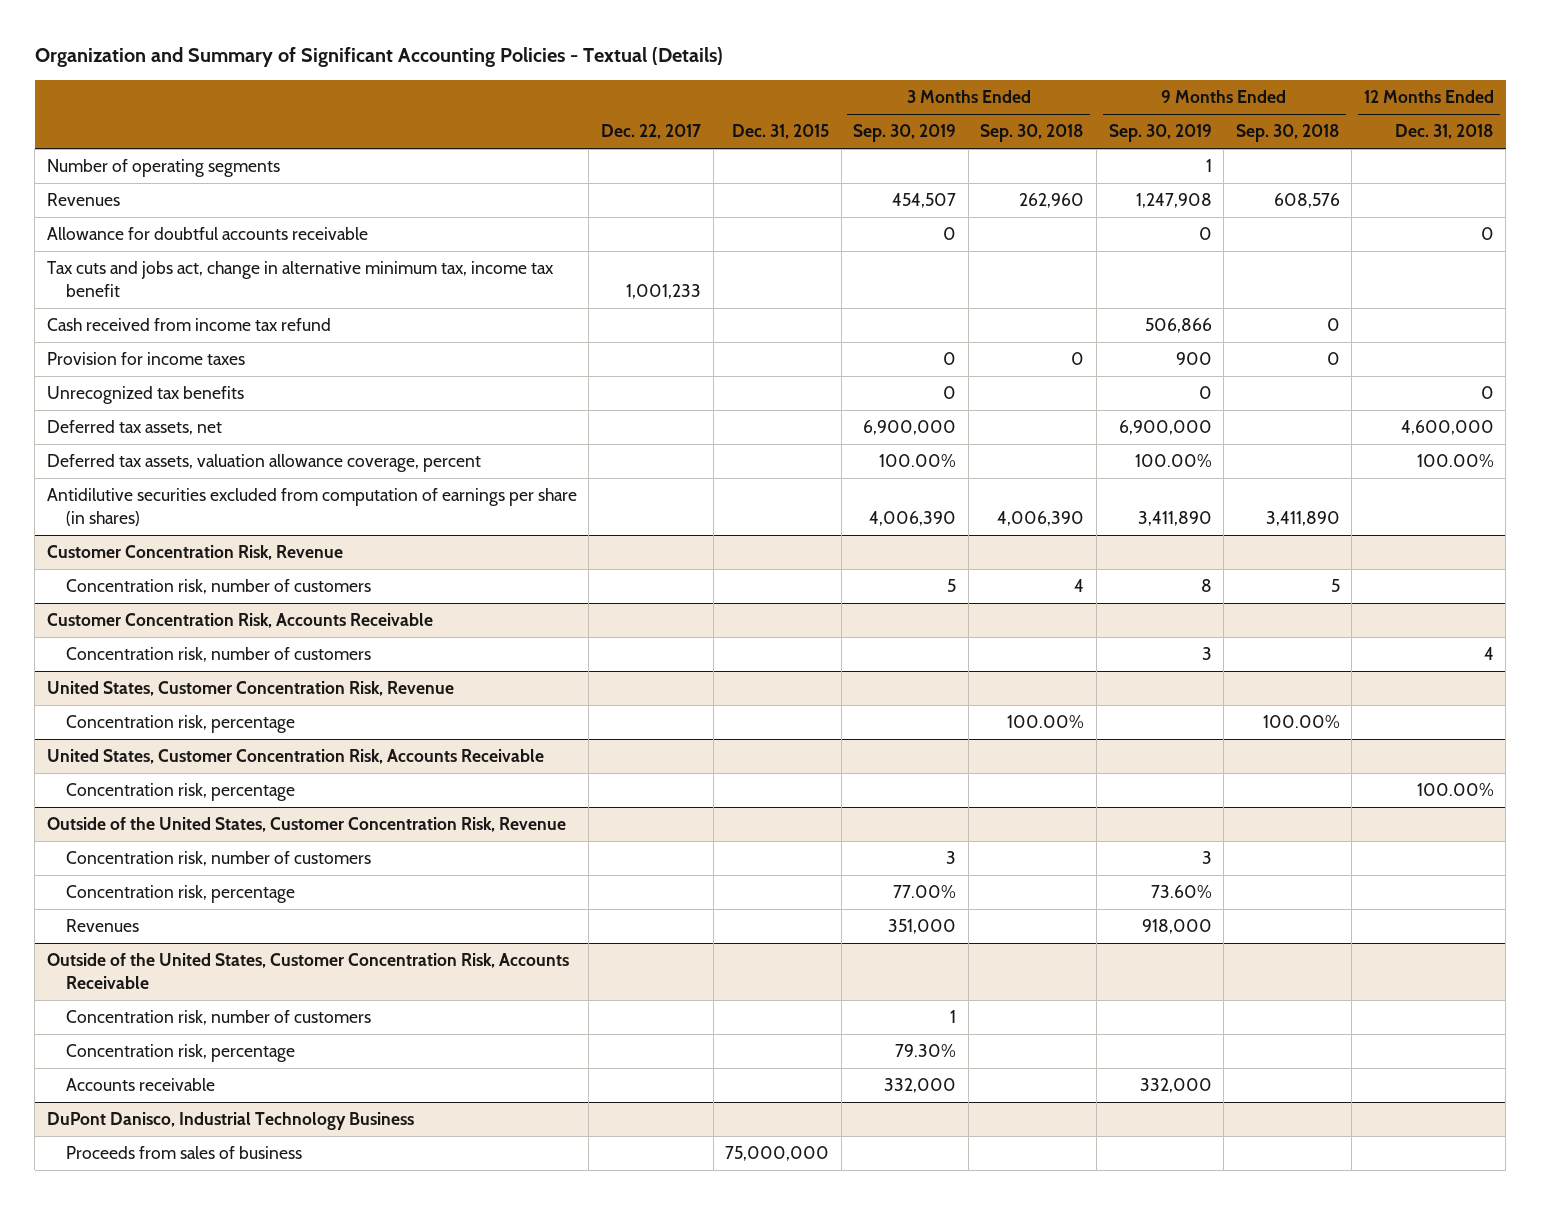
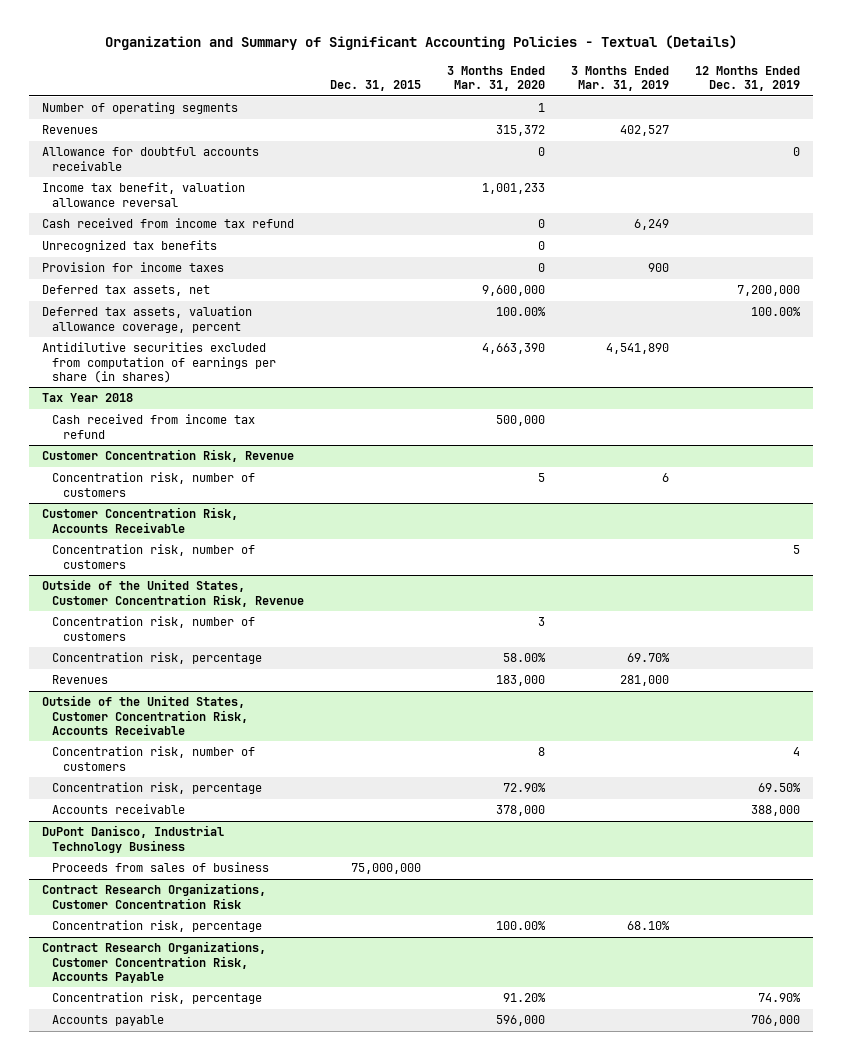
- | Dec. 22, 2017 | Dec. 31, 2015 | 3 Months Ended Sep. 30, 2019 | 3 Months Ended Sep. 30, 2018 | 9 Months Ended Sep. 30, 2019 | 9 Months Ended Sep. 30, 2018 | 12 Months Ended Dec. 31, 2018
+ | Dec. 31, 2015 | 3 Months Ended Mar. 31, 2020 | 3 Months Ended Mar. 31, 2019 | 12 Months Ended Dec. 31, 2019
- Tax cuts and jobs act, change in alternative minimum tax, income tax benefit | 1,001,233 | | | | | |
+ Income tax benefit, valuation allowance reversal | | 1,001,233 | |
moved down: Provision for income taxes | | 0 | 900 |
+ Tax Year 2018
+ Cash received from income tax refund | | 500,000 | |
- United States, Customer Concentration Risk, Revenue
- Concentration risk, percentage | | | | 100.00% | | 100.00% |
- United States, Customer Concentration Risk, Accounts Receivable
- Concentration risk, percentage | | | | | | | 100.00%
+ Contract Research Organizations, Customer Concentration Risk
+ Concentration risk, percentage | | 100.00% | 68.10% |
+ Contract Research Organizations, Customer Concentration Risk, Accounts Payable
+ Concentration risk, percentage | | 91.20% | | 74.90%
+ Accounts payable | | 596,000 | | 706,000

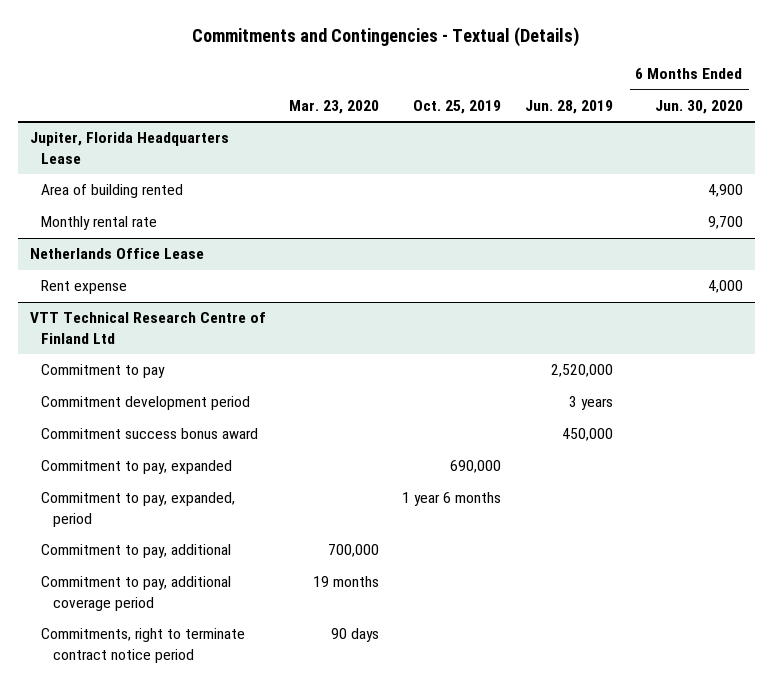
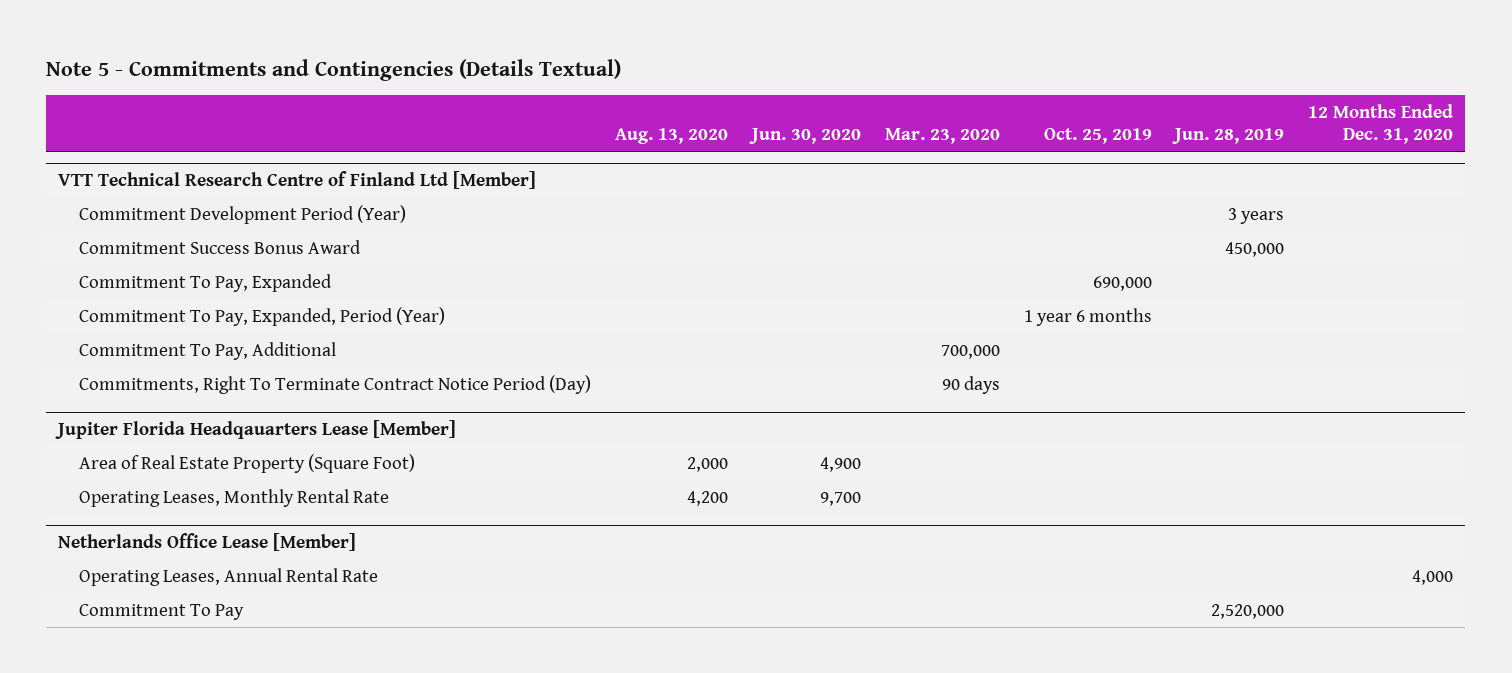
- Commitments and Contingencies - Textual (Details)
+ Note 5 - Commitments and Contingencies (Details Textual)
- | Mar. 23, 2020 | Oct. 25, 2019 | Jun. 28, 2019 | 6 Months Ended Jun. 30, 2020
+ | Aug. 13, 2020 | Jun. 30, 2020 | Mar. 23, 2020 | Oct. 25, 2019 | Jun. 28, 2019 | 12 Months Ended Dec. 31, 2020
- Jupiter, Florida Headquarters Lease
- Area of building rented | | | | 4,900
- Monthly rental rate | | | | 9,700
- Netherlands Office Lease
- Rent expense | | | | 4,000
- VTT Technical Research Centre of Finland Ltd
- Commitment to pay | | | 2,520,000 |
- Commitment development period | | | 3 years |
- Commitment success bonus award | | | 450,000 |
- Commitment to pay, expanded | | 690,000 | |
- Commitment to pay, expanded, period | | 1 year 6 months | |
- Commitment to pay, additional | 700,000 | | |
- Commitment to pay, additional coverage period | 19 months | | |
- Commitments, right to terminate contract notice period | 90 days | | |
+ VTT Technical Research Centre of Finland Ltd [Member]
+ Commitment Development Period (Year) | | | | | 3 years |
+ Commitment Success Bonus Award | | | | | 450,000 |
+ Commitment To Pay, Expanded | | | | 690,000 | |
+ Commitment To Pay, Expanded, Period (Year) | | | | 1 year 6 months | |
+ Commitment To Pay, Additional | | | 700,000 | | |
+ Commitments, Right To Terminate Contract Notice Period (Day) | | | 90 days | | |
+ Jupiter Florida Headqauarters Lease [Member]
+ Area of Real Estate Property (Square Foot) | 2,000 | 4,900 | | | |
+ Operating Leases, Monthly Rental Rate | 4,200 | 9,700 | | | |
+ Netherlands Office Lease [Member]
+ Operating Leases, Annual Rental Rate | | | | | | 4,000
+ Commitment To Pay | | | | | 2,520,000 |

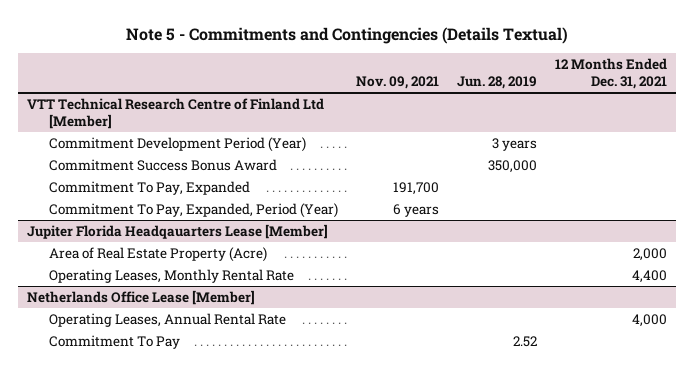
- | Aug. 13, 2020 | Jun. 30, 2020 | Mar. 23, 2020 | Oct. 25, 2019 | Jun. 28, 2019 | 12 Months Ended Dec. 31, 2020
+ | Nov. 09, 2021 | Jun. 28, 2019 | 12 Months Ended Dec. 31, 2021
@ VTT Technical Research Centre of Finland Ltd [Member]
- Commitment Success Bonus Award | | | | | 450,000 |
+ Commitment Success Bonus Award | | 350,000 |
- Commitment To Pay, Additional | | | 700,000 | | |
- Commitments, Right To Terminate Contract Notice Period (Day) | | | 90 days | | |
@ Jupiter Florida Headqauarters Lease [Member]
- Area of Real Estate Property (Square Foot) | 2,000 | 4,900 | | | |
+ Area of Real Estate Property (Acre) | | | 2,000
@ Netherlands Office Lease [Member]
- Commitment To Pay | | | | | 2,520,000 |
+ Commitment To Pay | | 2.52 |

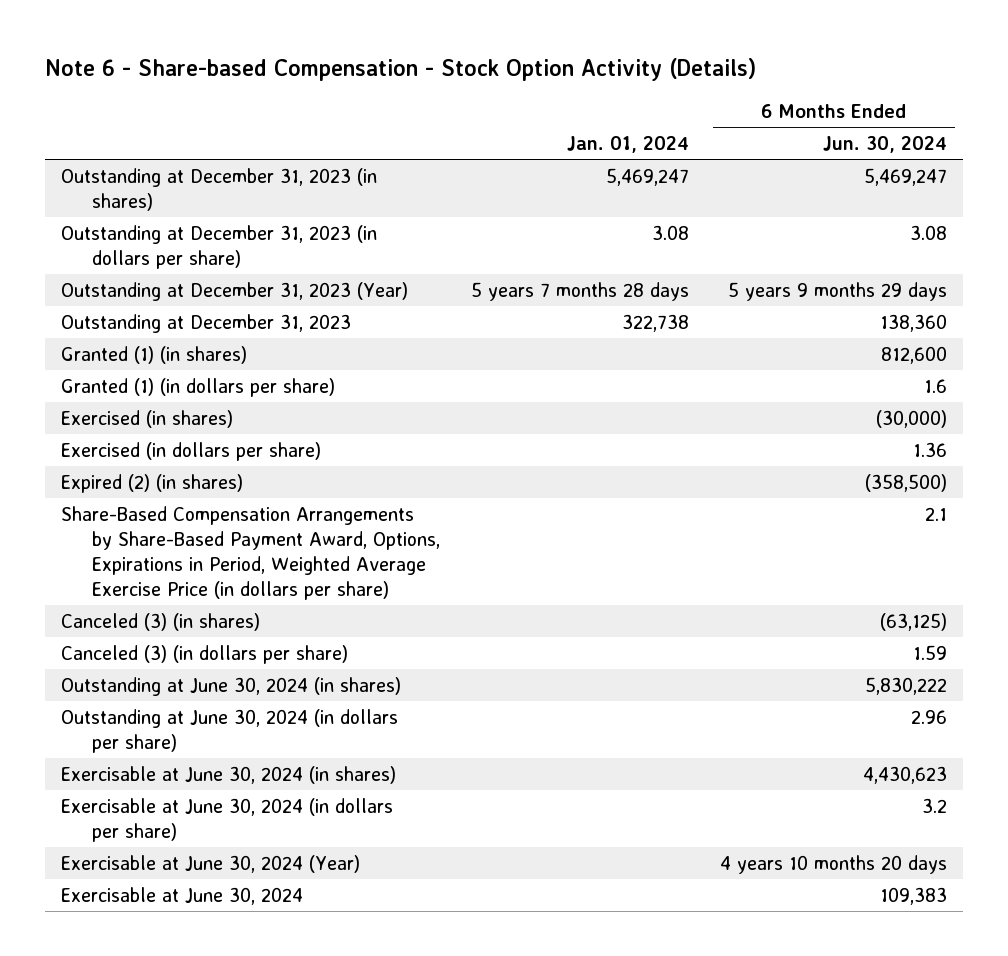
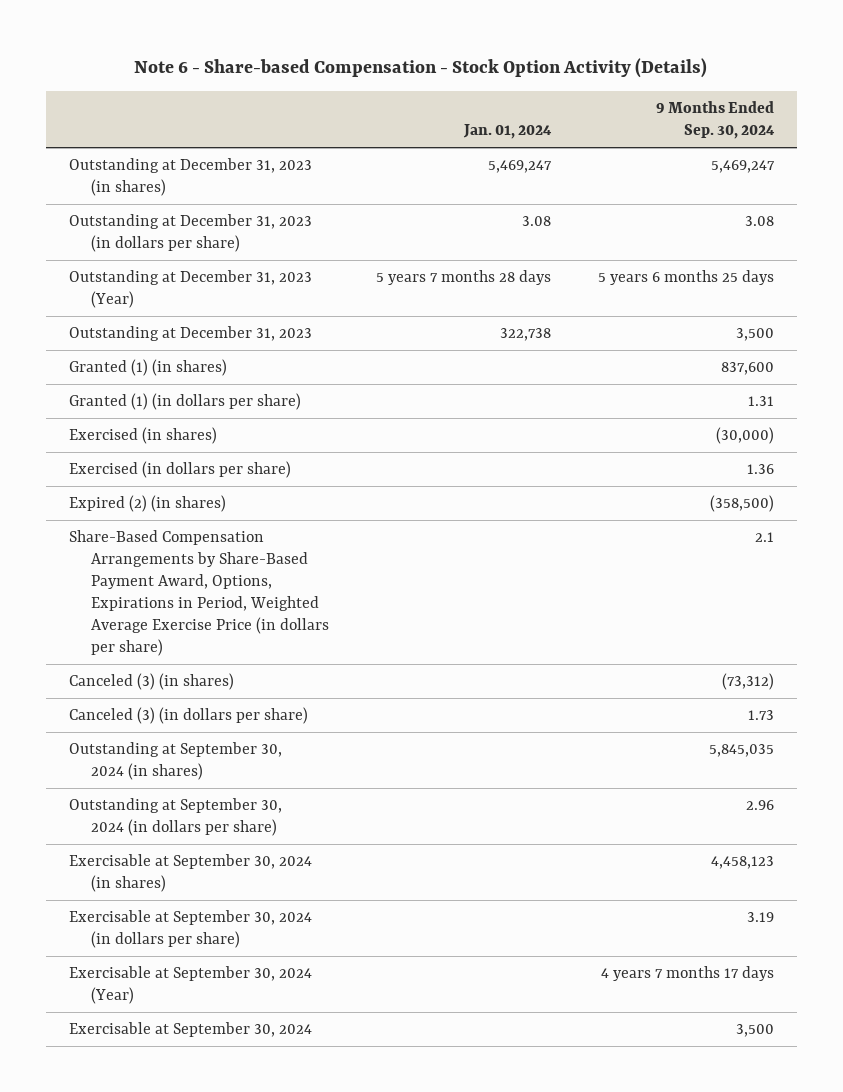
- | Jan. 01, 2024 | 6 Months Ended Jun. 30, 2024
+ | Jan. 01, 2024 | 9 Months Ended Sep. 30, 2024
- Outstanding at June 30, 2024 (in shares) | | 5,830,222
- Outstanding at June 30, 2024 (in dollars per share) | | 2.96
- Exercisable at June 30, 2024 (in shares) | | 4,430,623
- Exercisable at June 30, 2024 (in dollars per share) | | 3.2
- Exercisable at June 30, 2024 (Year) | | 4 years 10 months 20 days
- Exercisable at June 30, 2024 | | 109,383
+ Outstanding at September 30, 2024 (in shares) | | 5,845,035
+ Outstanding at September 30, 2024 (in dollars per share) | | 2.96
+ Exercisable at September 30, 2024 (in shares) | | 4,458,123
+ Exercisable at September 30, 2024 (in dollars per share) | | 3.19
+ Exercisable at September 30, 2024 (Year) | | 4 years 7 months 17 days
+ Exercisable at September 30, 2024 | | 3,500

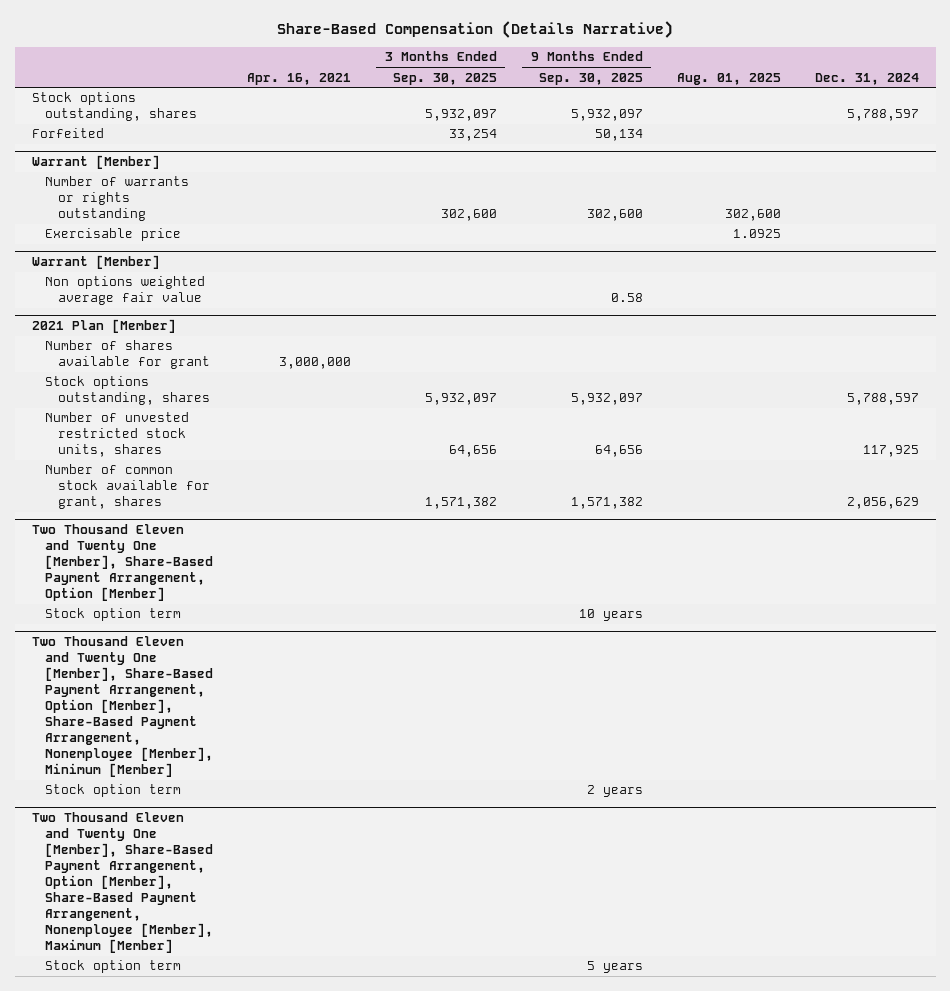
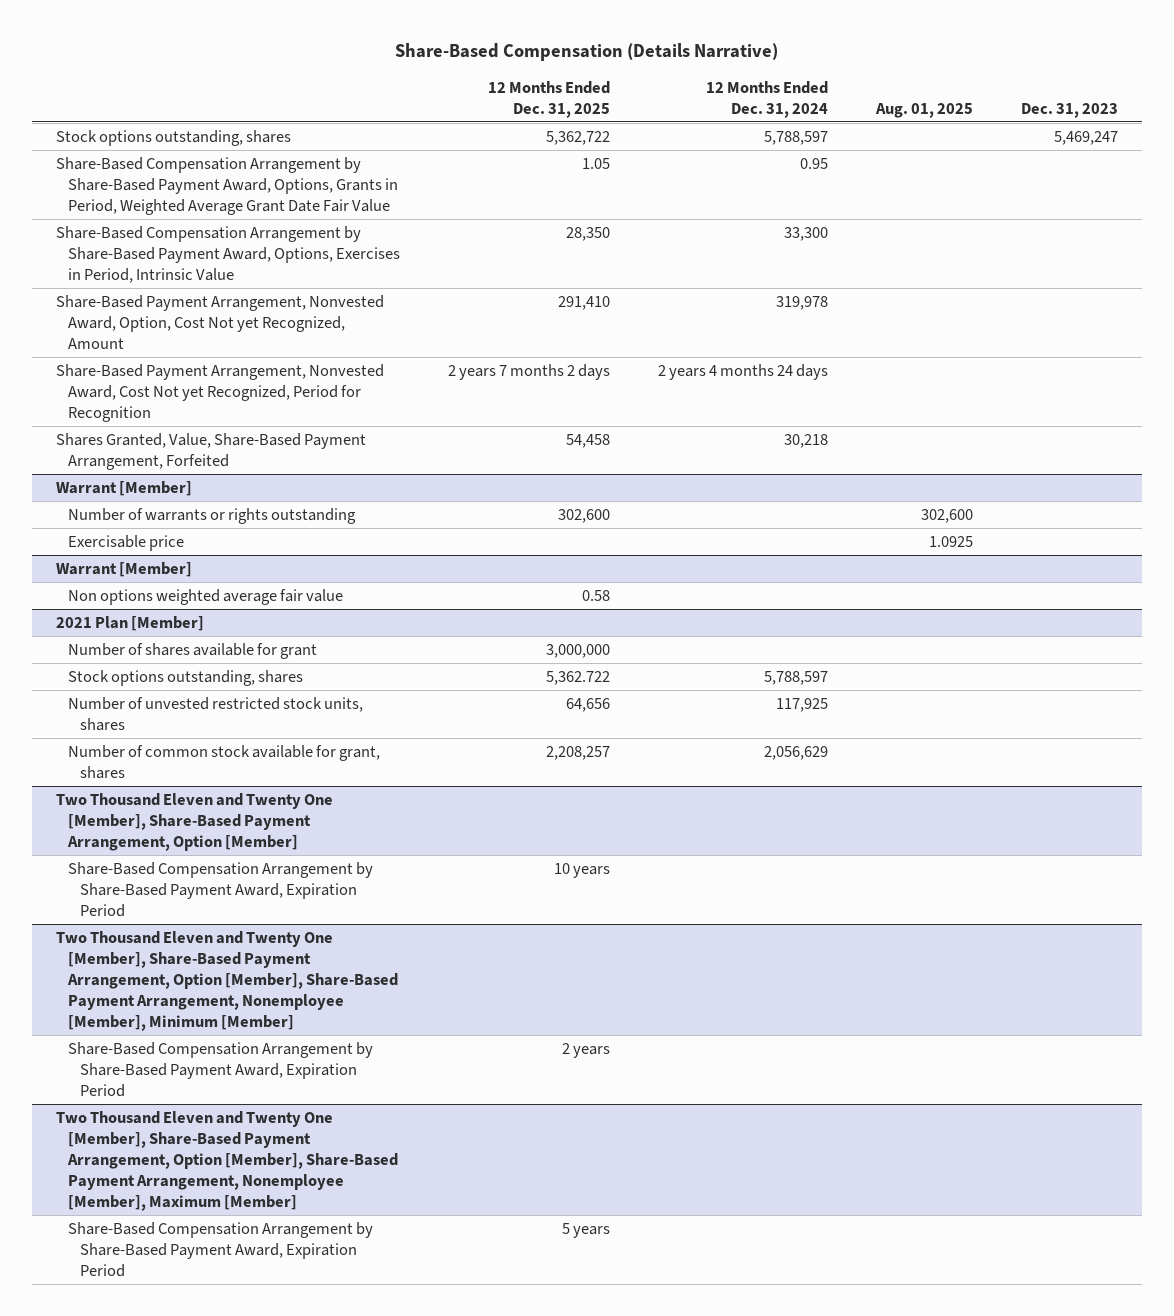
- | Apr. 16, 2021 | 3 Months Ended Sep. 30, 2025 | 9 Months Ended Sep. 30, 2025 | Aug. 01, 2025 | Dec. 31, 2024
+ | 12 Months Ended Dec. 31, 2025 | 12 Months Ended Dec. 31, 2024 | Aug. 01, 2025 | Dec. 31, 2023
- Forfeited | | 33,254 | 50,134 | |
+ Share-Based Compensation Arrangement by Share-Based Payment Award, Options, Grants in Period, Weighted Average Grant Date Fair Value | 1.05 | 0.95 | |
+ Share-Based Compensation Arrangement by Share-Based Payment Award, Options, Exercises in Period, Intrinsic Value | 28,350 | 33,300 | |
+ Share-Based Payment Arrangement, Nonvested Award, Option, Cost Not yet Recognized, Amount | 291,410 | 319,978 | |
+ Share-Based Payment Arrangement, Nonvested Award, Cost Not yet Recognized, Period for Recognition | 2 years 7 months 2 days | 2 years 4 months 24 days | |
+ Shares Granted, Value, Share-Based Payment Arrangement, Forfeited | 54,458 | 30,218 | |
@ Two Thousand Eleven and Twenty One [Member], Share-Based Payment Arrangement, Option [Member]
- Stock option term | | | 10 years | |
+ Share-Based Compensation Arrangement by Share-Based Payment Award, Expiration Period | 10 years | | |
@ Two Thousand Eleven and Twenty One [Member], Share-Based Payment Arrangement, Option [Member], Share-Based Payment Arrangement, Nonemployee [Member], Minimum [Member]
- Stock option term | | | 2 years | |
+ Share-Based Compensation Arrangement by Share-Based Payment Award, Expiration Period | 2 years | | |
@ Two Thousand Eleven and Twenty One [Member], Share-Based Payment Arrangement, Option [Member], Share-Based Payment Arrangement, Nonemployee [Member], Maximum [Member]
- Stock option term | | | 5 years | |
+ Share-Based Compensation Arrangement by Share-Based Payment Award, Expiration Period | 5 years | | |

